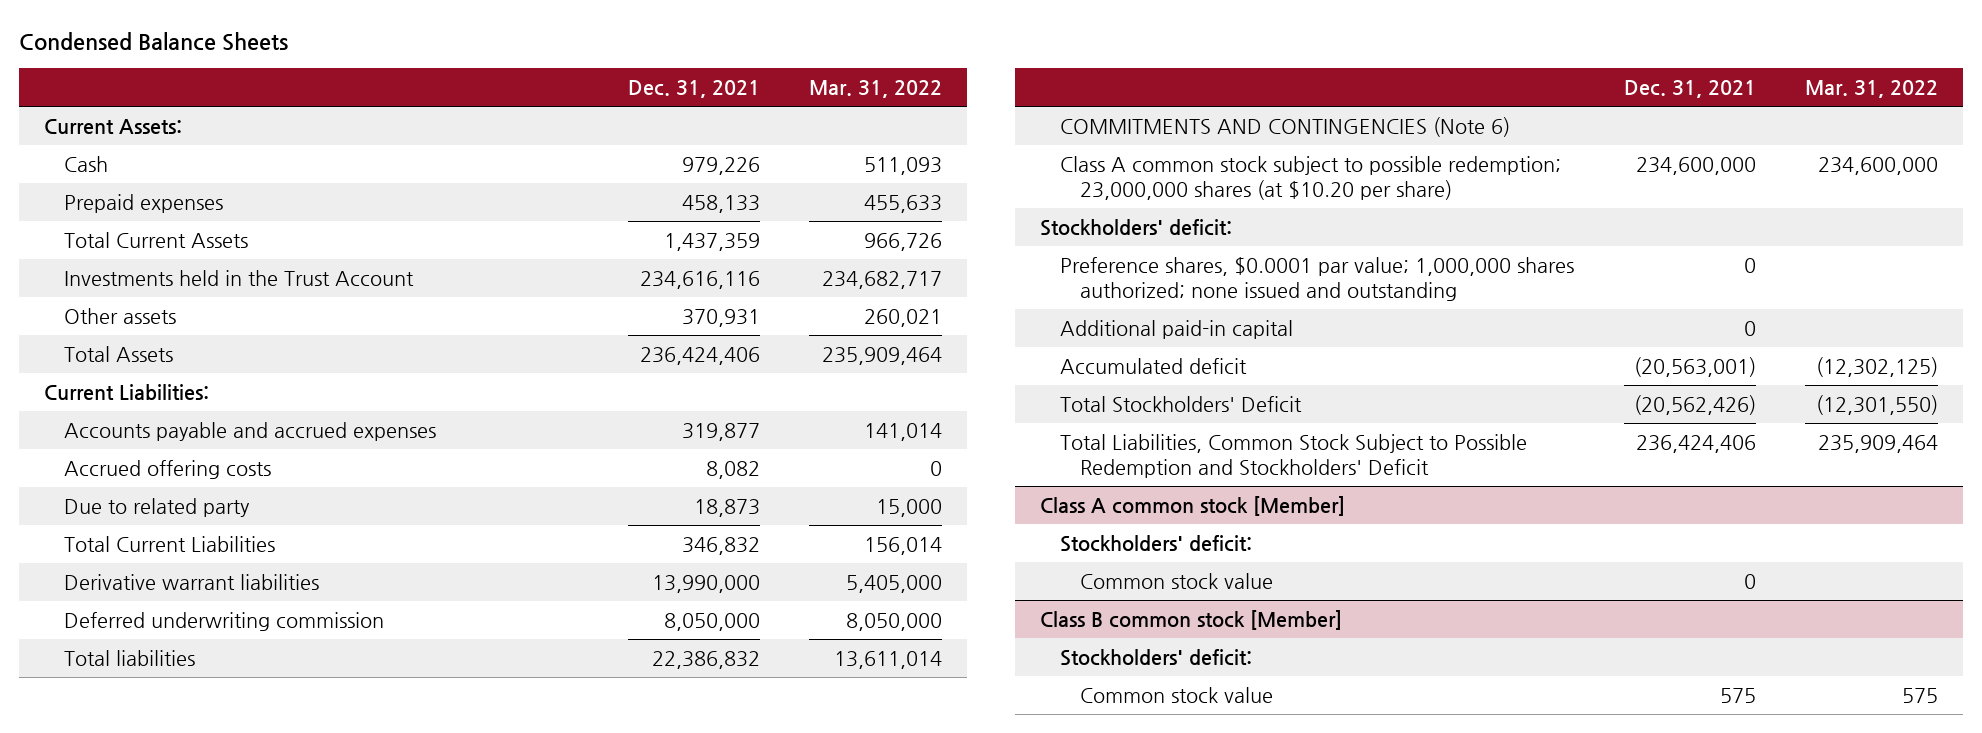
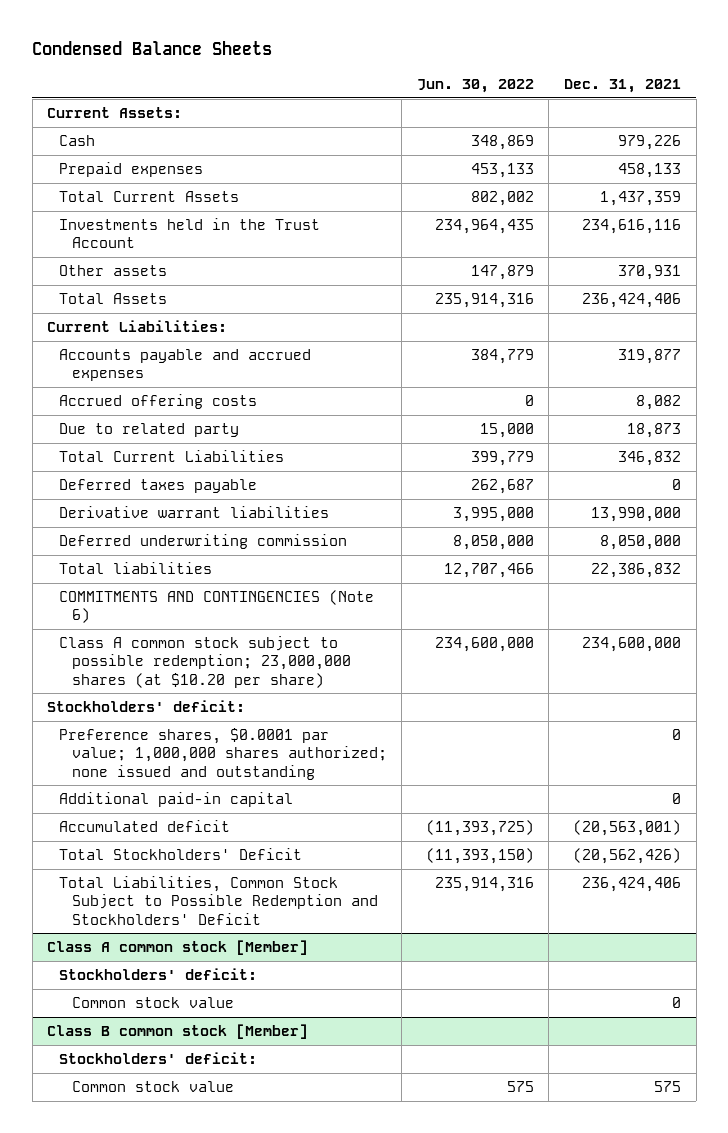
- | Dec. 31, 2021 | Mar. 31, 2022
+ | Jun. 30, 2022 | Dec. 31, 2021
+ Deferred taxes payable | 262,687 | 0

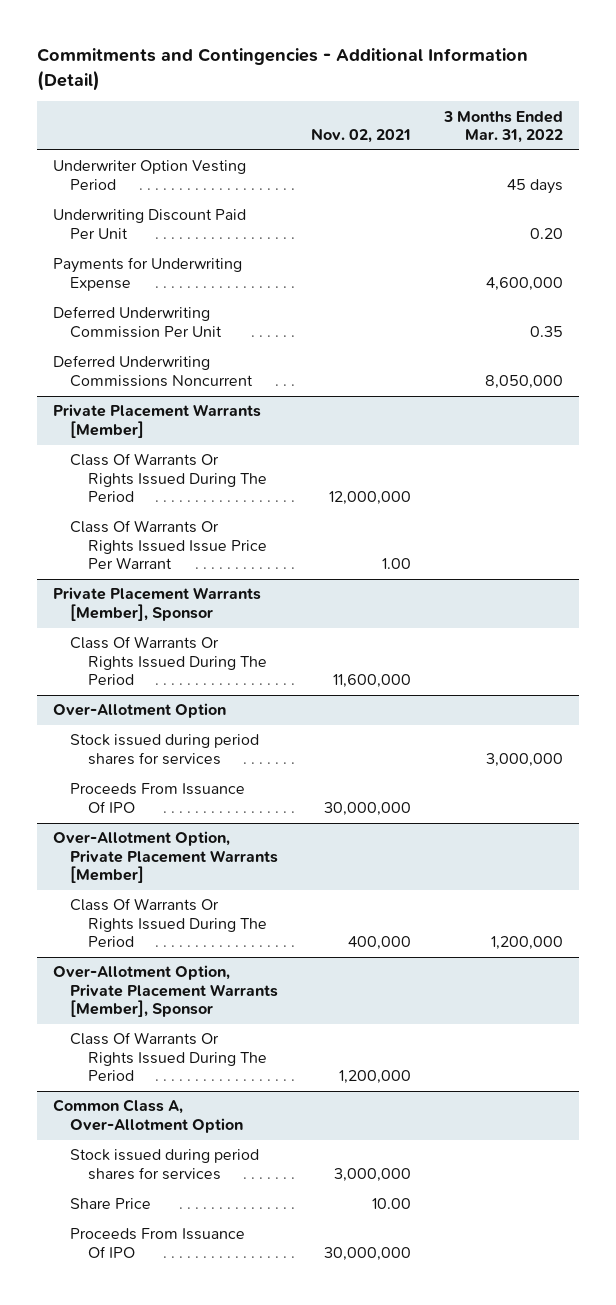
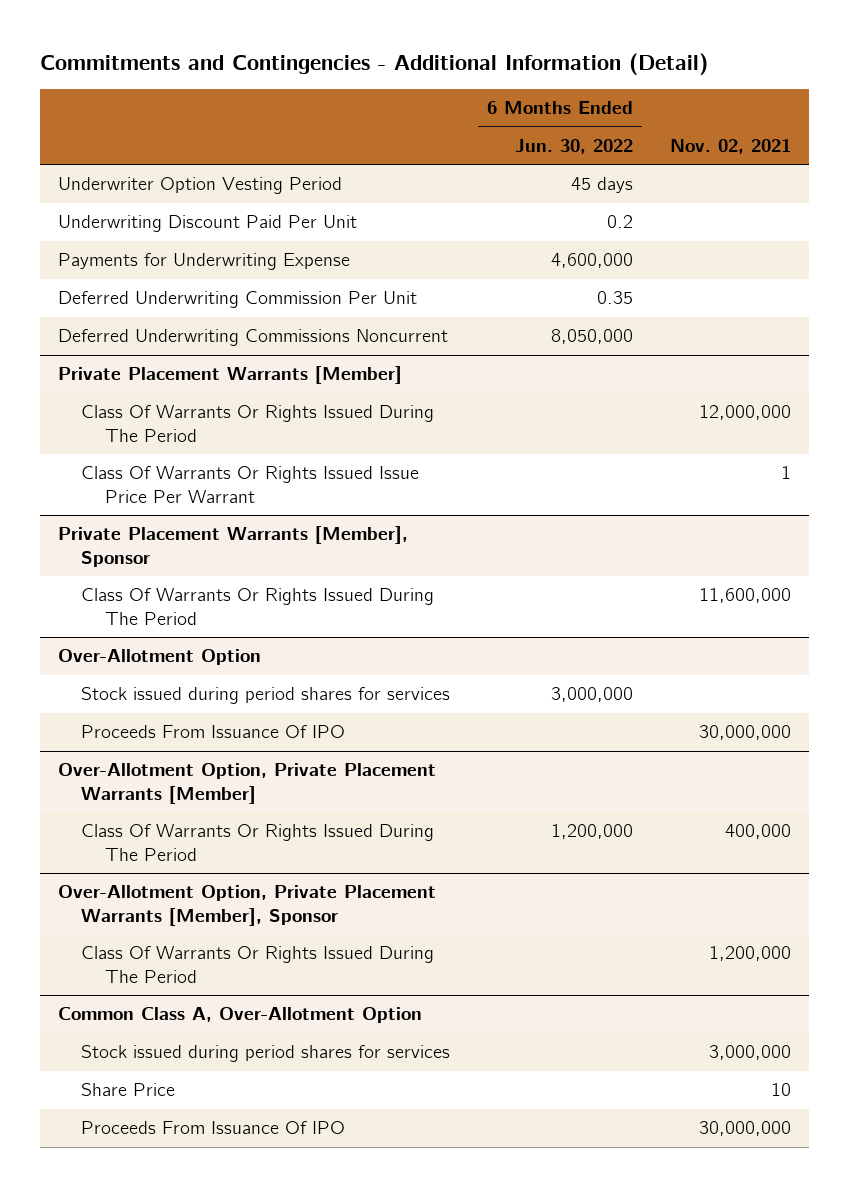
- | Nov. 02, 2021 | 3 Months Ended Mar. 31, 2022
+ | 6 Months Ended Jun. 30, 2022 | Nov. 02, 2021
@ Private Placement Warrants [Member]
- Class Of Warrants Or Rights Issued Issue Price Per Warrant | 1.00 |
+ Class Of Warrants Or Rights Issued Issue Price Per Warrant | | 1
@ Common Class A, Over-Allotment Option
- Share Price | 10.00 |
+ Share Price | | 10

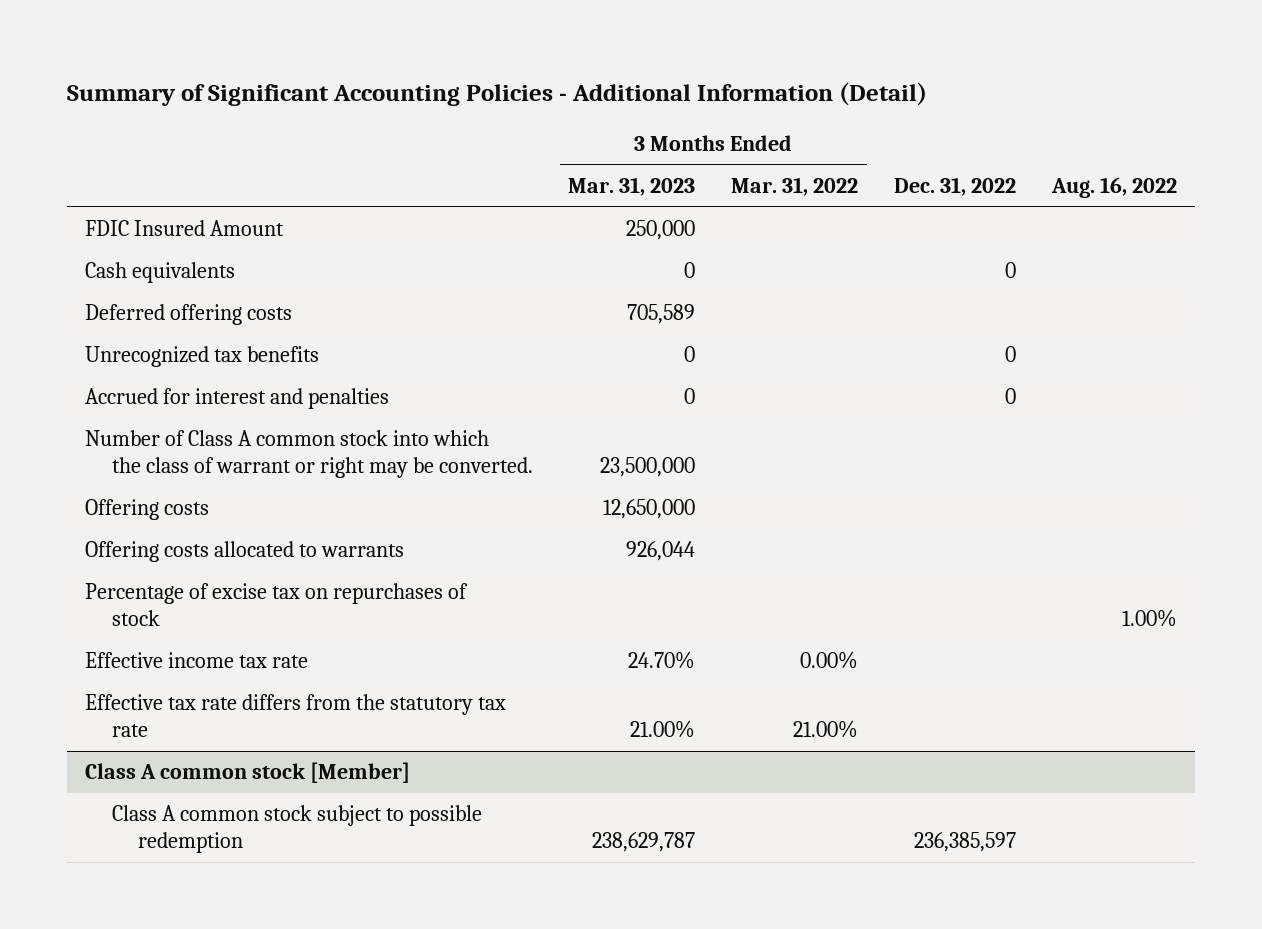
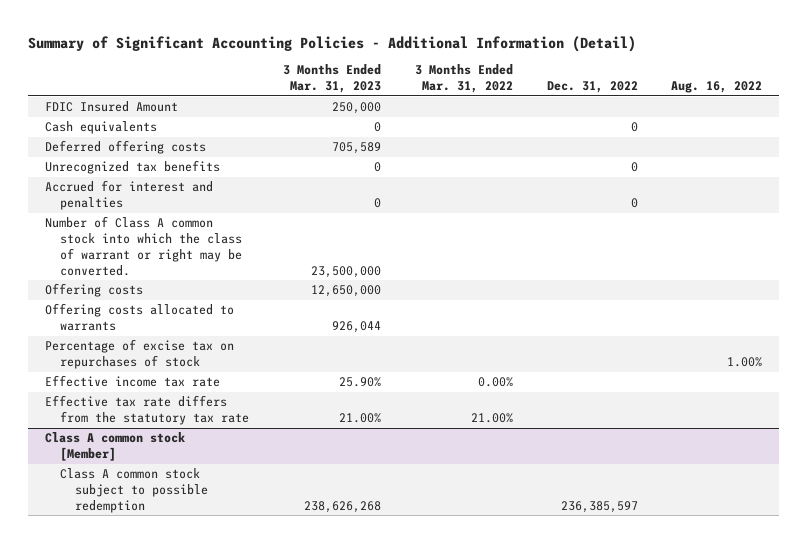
- Effective income tax rate | 24.70% | 0.00% | |
+ Effective income tax rate | 25.90% | 0.00% | |
@ Class A common stock [Member]
- Class A common stock subject to possible redemption | 238,629,787 | | 236,385,597 |
+ Class A common stock subject to possible redemption | 238,626,268 | | 236,385,597 |

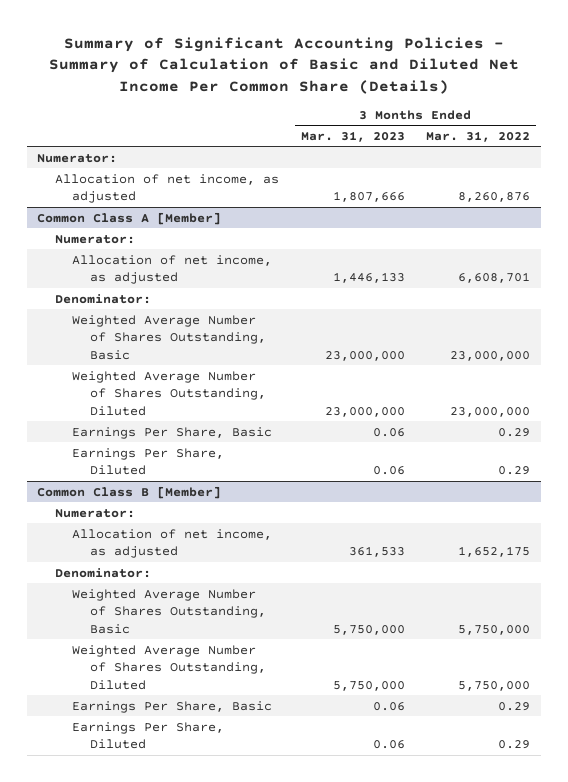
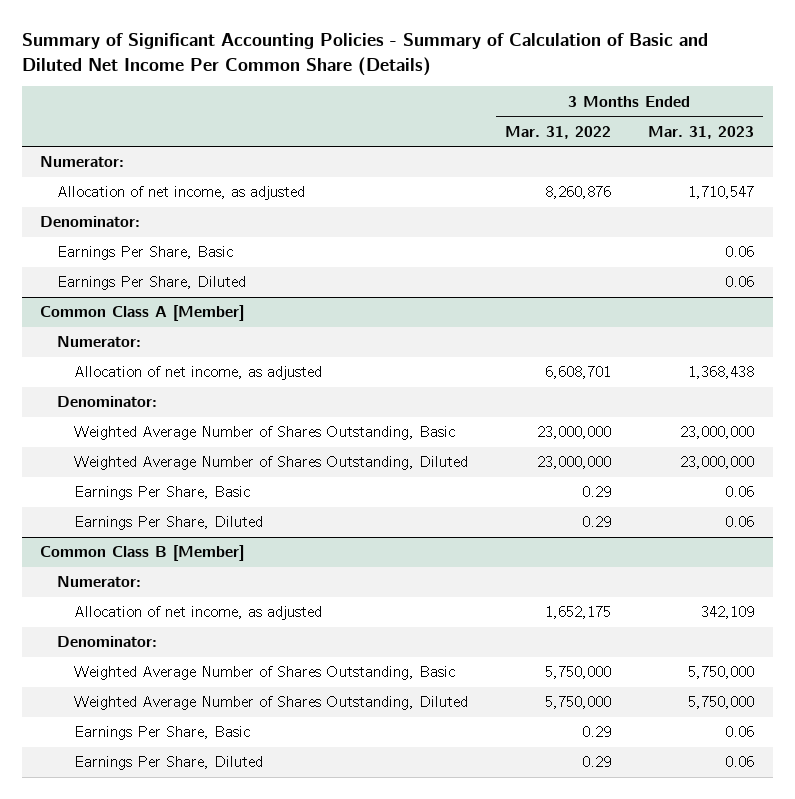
- | 3 Months Ended Mar. 31, 2023 | 3 Months Ended Mar. 31, 2022
+ | 3 Months Ended Mar. 31, 2022 | 3 Months Ended Mar. 31, 2023
- Allocation of net income, as adjusted | 1,807,666 | 8,260,876
+ Allocation of net income, as adjusted | 8,260,876 | 1,710,547
+ Denominator:
+ Earnings Per Share, Basic | | 0.06
+ Earnings Per Share, Diluted | | 0.06
@ Common Class A [Member]
- Allocation of net income, as adjusted | 1,446,133 | 6,608,701
+ Allocation of net income, as adjusted | 6,608,701 | 1,368,438
@ Common Class B [Member]
- Allocation of net income, as adjusted | 361,533 | 1,652,175
+ Allocation of net income, as adjusted | 1,652,175 | 342,109

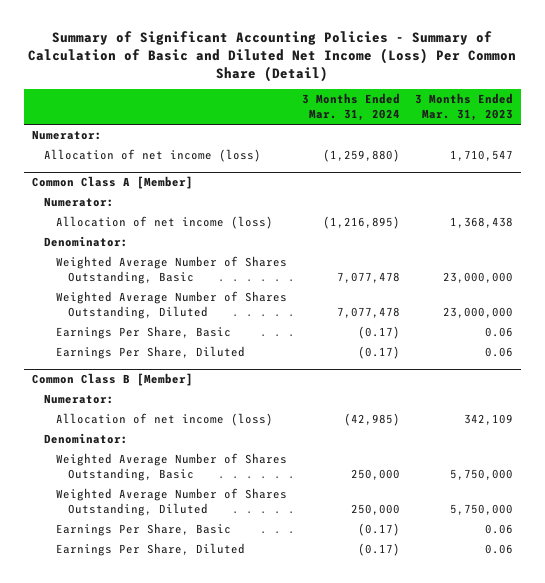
- Summary of Significant Accounting Policies - Summary of Calculation of Basic and Diluted Net Income Per Common Share (Details)
+ Summary of Significant Accounting Policies - Summary of Calculation of Basic and Diluted Net Income (Loss) Per Common Share (Detail)
- | 3 Months Ended Mar. 31, 2022 | 3 Months Ended Mar. 31, 2023
+ | 3 Months Ended Mar. 31, 2024 | 3 Months Ended Mar. 31, 2023
- Allocation of net income, as adjusted | 8,260,876 | 1,710,547
- Denominator:
- Earnings Per Share, Basic | | 0.06
- Earnings Per Share, Diluted | | 0.06
+ Allocation of net income (loss) | (1,259,880) | 1,710,547
@ Common Class A [Member]
- Allocation of net income, as adjusted | 6,608,701 | 1,368,438
+ Allocation of net income (loss) | (1,216,895) | 1,368,438
@ Common Class B [Member]
- Allocation of net income, as adjusted | 1,652,175 | 342,109
+ Allocation of net income (loss) | (42,985) | 342,109

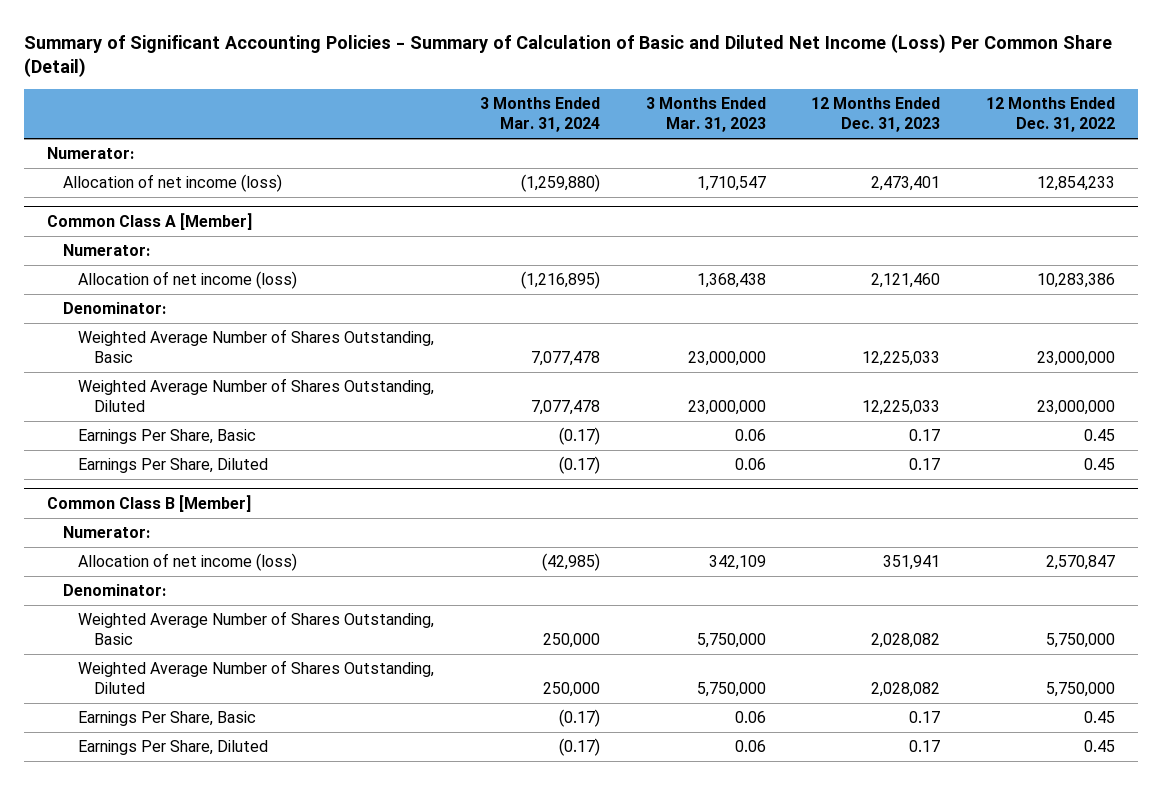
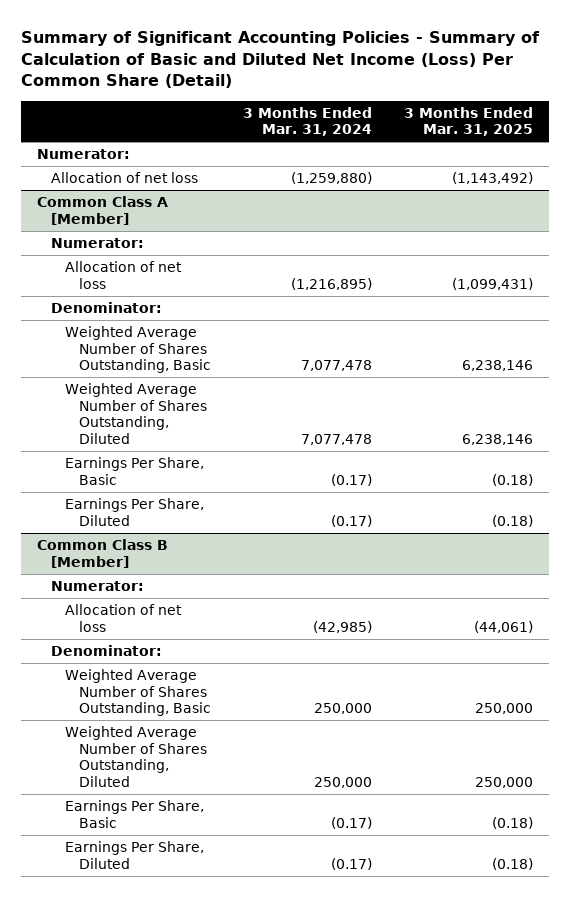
- | 3 Months Ended Mar. 31, 2024 | 3 Months Ended Mar. 31, 2023 | 12 Months Ended Dec. 31, 2023 | 12 Months Ended Dec. 31, 2022
+ | 3 Months Ended Mar. 31, 2024 | 3 Months Ended Mar. 31, 2025
- Allocation of net income (loss) | (1,259,880) | 1,710,547 | 2,473,401 | 12,854,233
+ Allocation of net loss | (1,259,880) | (1,143,492)
@ Common Class A [Member]
- Allocation of net income (loss) | (1,216,895) | 1,368,438 | 2,121,460 | 10,283,386
+ Allocation of net loss | (1,216,895) | (1,099,431)
@ Common Class B [Member]
- Allocation of net income (loss) | (42,985) | 342,109 | 351,941 | 2,570,847
+ Allocation of net loss | (42,985) | (44,061)

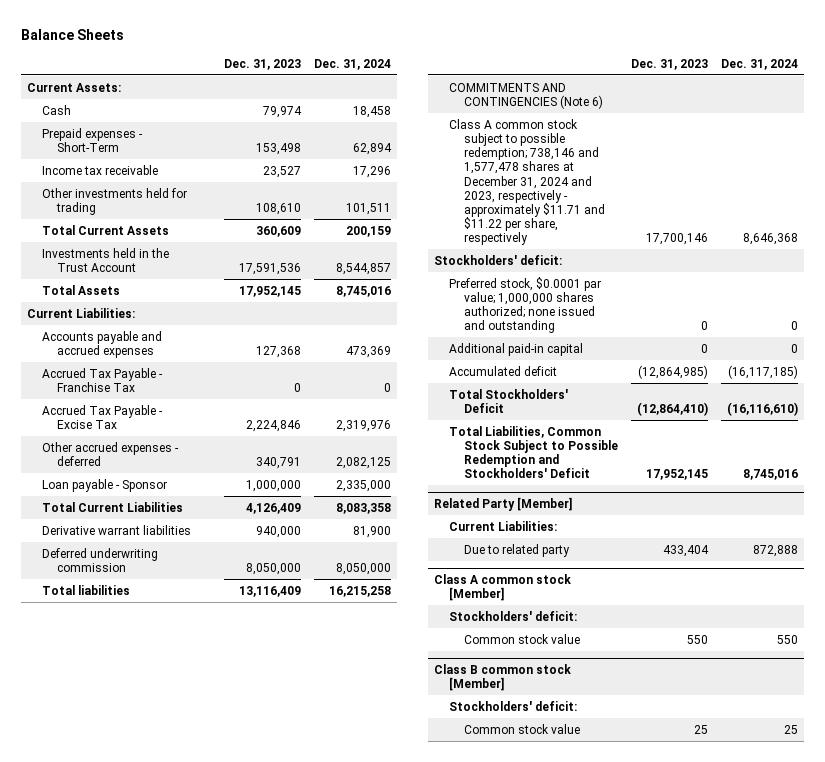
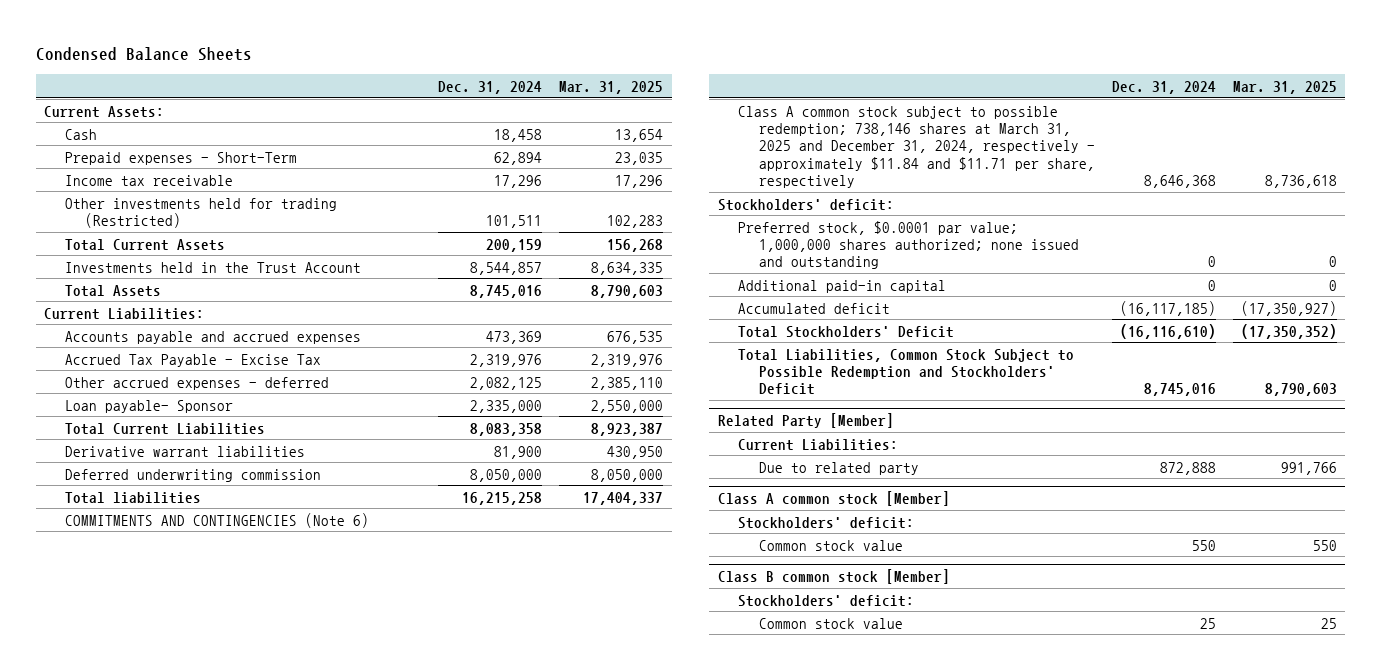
- Balance Sheets
+ Condensed Balance Sheets
- | Dec. 31, 2023 | Dec. 31, 2024
+ | Dec. 31, 2024 | Mar. 31, 2025
- Other investments held for trading | 108,610 | 101,511
+ Other investments held for trading (Restricted) | 101,511 | 102,283
- Accrued Tax Payable - Franchise Tax | 0 | 0
- Loan payable - Sponsor | 1,000,000 | 2,335,000
+ Loan payable- Sponsor | 2,335,000 | 2,550,000
- Class A common stock subject to possible redemption; 738,146 and 1,577,478 shares at December 31, 2024 and 2023, respectively - approximately $11.71 and $11.22 per share, respectively | 17,700,146 | 8,646,368
+ Class A common stock subject to possible redemption; 738,146 shares at March 31, 2025 and December 31, 2024, respectively - approximately $11.84 and $11.71 per share, respectively | 8,646,368 | 8,736,618

